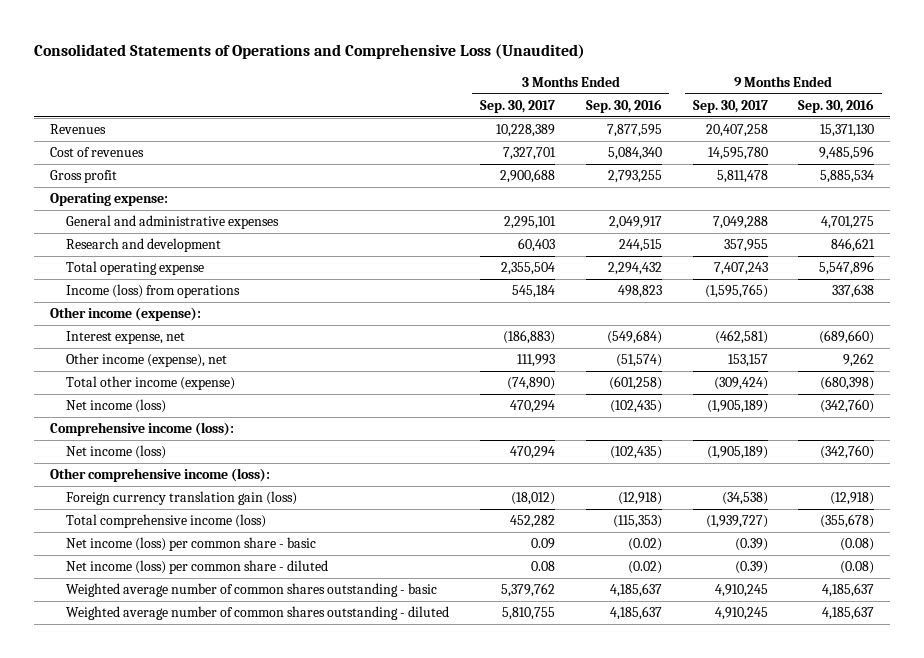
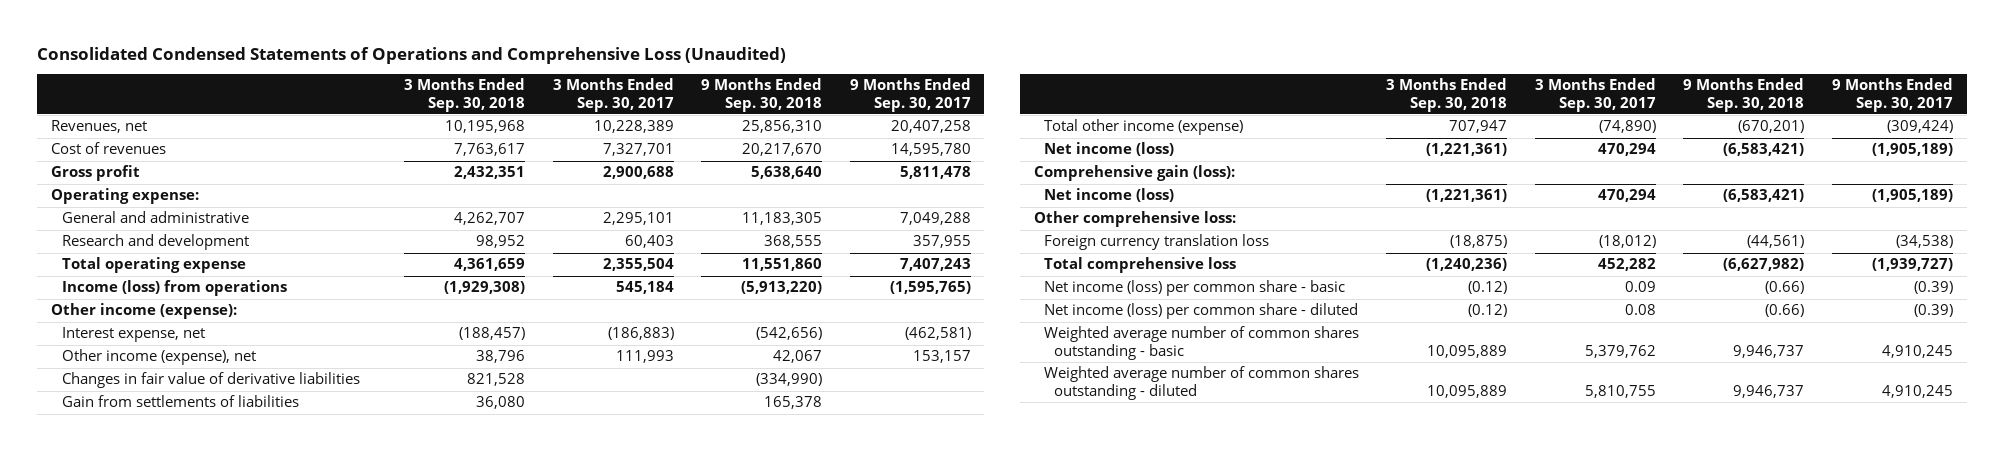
- Consolidated Statements of Operations and Comprehensive Loss (Unaudited)
+ Consolidated Condensed Statements of Operations and Comprehensive Loss (Unaudited)
- | 3 Months Ended Sep. 30, 2017 | 3 Months Ended Sep. 30, 2016 | 9 Months Ended Sep. 30, 2017 | 9 Months Ended Sep. 30, 2016
+ | 3 Months Ended Sep. 30, 2018 | 3 Months Ended Sep. 30, 2017 | 9 Months Ended Sep. 30, 2018 | 9 Months Ended Sep. 30, 2017
- Revenues | 10,228,389 | 7,877,595 | 20,407,258 | 15,371,130
+ Revenues, net | 10,195,968 | 10,228,389 | 25,856,310 | 20,407,258
- General and administrative expenses | 2,295,101 | 2,049,917 | 7,049,288 | 4,701,275
+ General and administrative | 4,262,707 | 2,295,101 | 11,183,305 | 7,049,288
+ Changes in fair value of derivative liabilities | 821,528 | | (334,990) |
+ Gain from settlements of liabilities | 36,080 | | 165,378 |
- Comprehensive income (loss):
+ Comprehensive gain (loss):
- Other comprehensive income (loss):
- Foreign currency translation gain (loss) | (18,012) | (12,918) | (34,538) | (12,918)
- Total comprehensive income (loss) | 452,282 | (115,353) | (1,939,727) | (355,678)
+ Other comprehensive loss:
+ Foreign currency translation loss | (18,875) | (18,012) | (44,561) | (34,538)
+ Total comprehensive loss | (1,240,236) | 452,282 | (6,627,982) | (1,939,727)

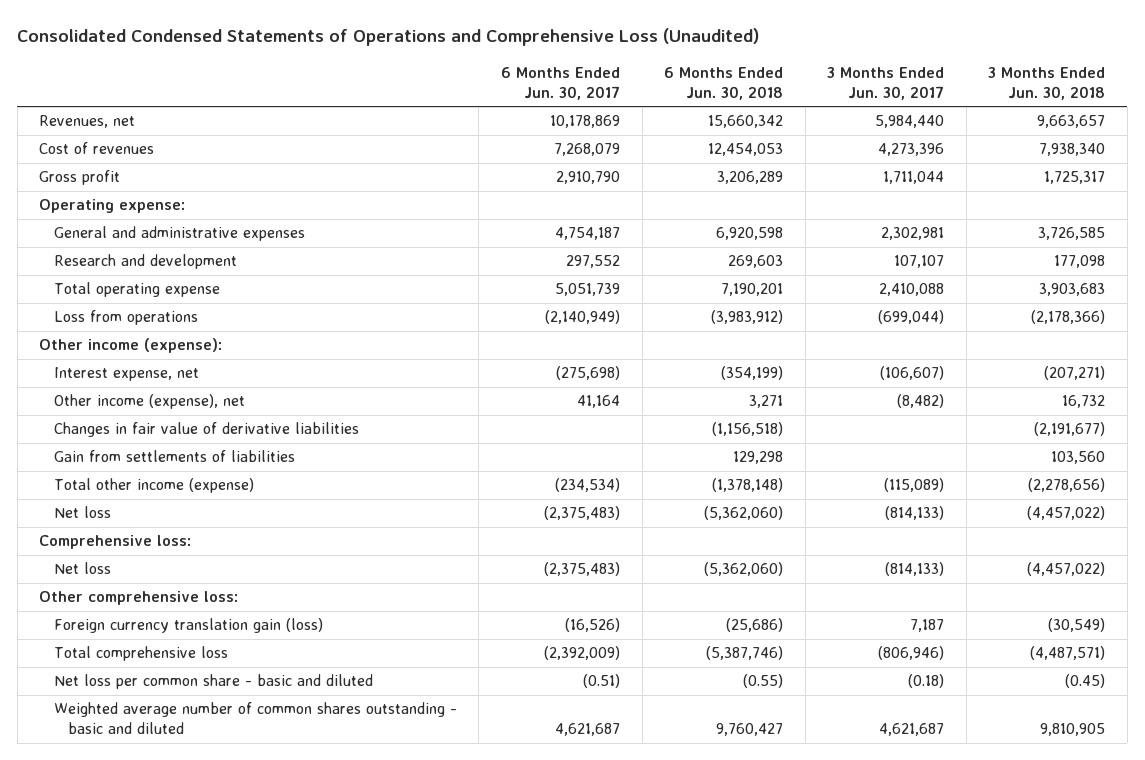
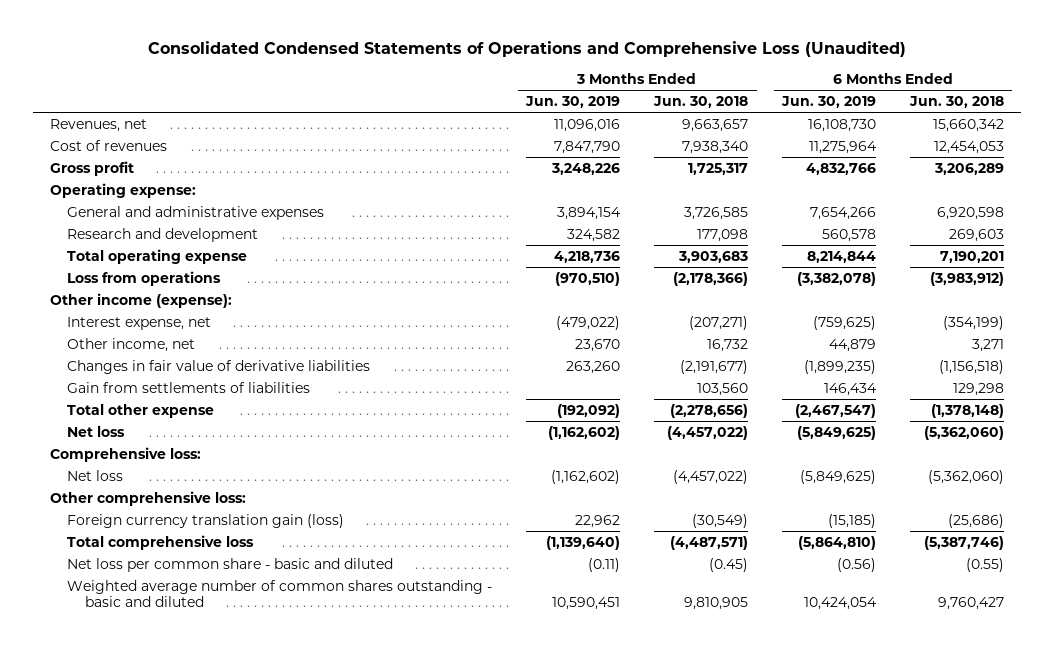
- | 6 Months Ended Jun. 30, 2017 | 6 Months Ended Jun. 30, 2018 | 3 Months Ended Jun. 30, 2017 | 3 Months Ended Jun. 30, 2018
+ | 3 Months Ended Jun. 30, 2019 | 3 Months Ended Jun. 30, 2018 | 6 Months Ended Jun. 30, 2019 | 6 Months Ended Jun. 30, 2018
- Other income (expense), net | 41,164 | 3,271 | (8,482) | 16,732
+ Other income, net | 23,670 | 16,732 | 44,879 | 3,271
- Total other income (expense) | (234,534) | (1,378,148) | (115,089) | (2,278,656)
+ Total other expense | (192,092) | (2,278,656) | (2,467,547) | (1,378,148)

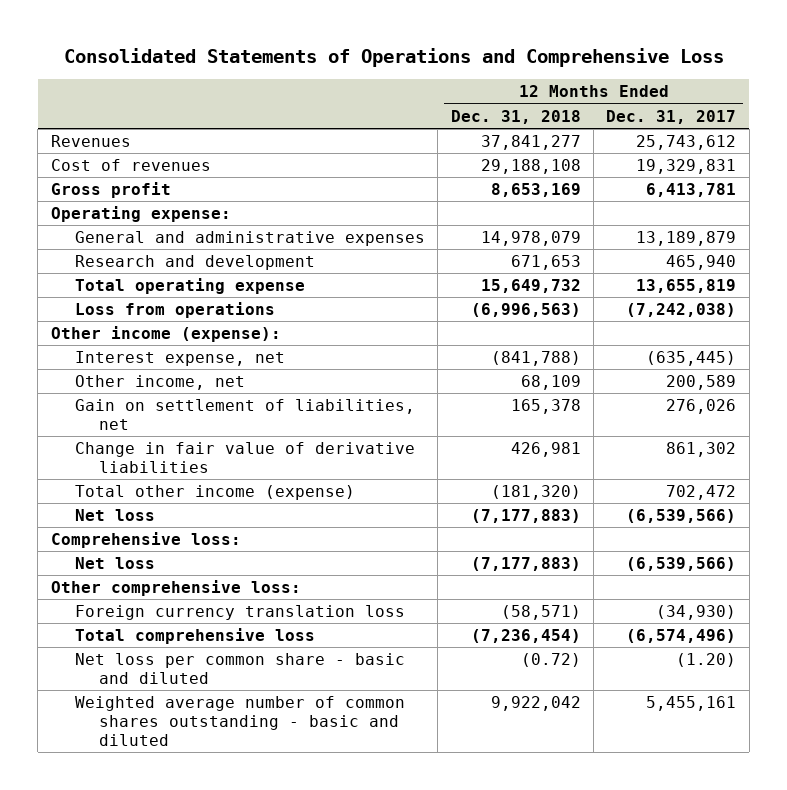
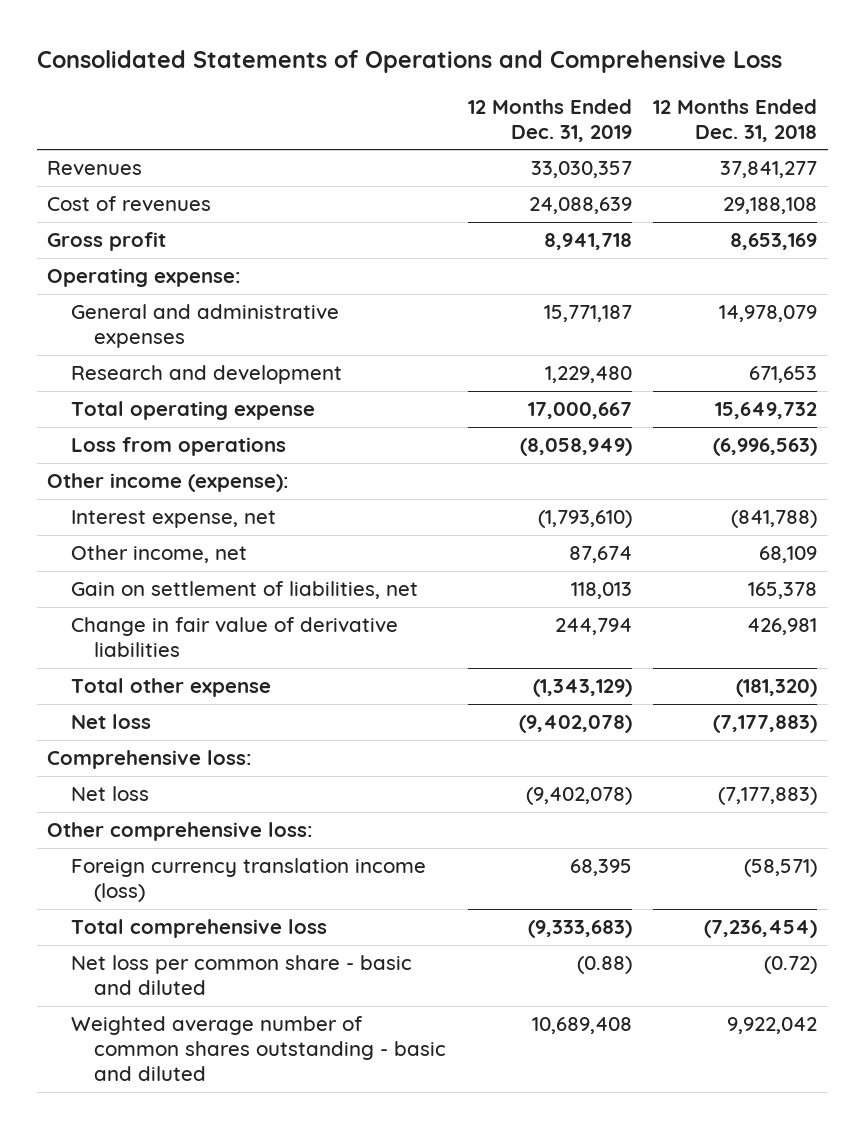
- | 12 Months Ended Dec. 31, 2018 | 12 Months Ended Dec. 31, 2017
+ | 12 Months Ended Dec. 31, 2019 | 12 Months Ended Dec. 31, 2018
- Total other income (expense) | (181,320) | 702,472
+ Total other expense | (1,343,129) | (181,320)
- Foreign currency translation loss | (58,571) | (34,930)
+ Foreign currency translation income (loss) | 68,395 | (58,571)

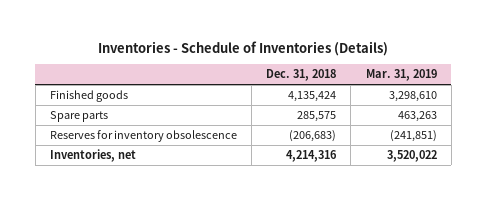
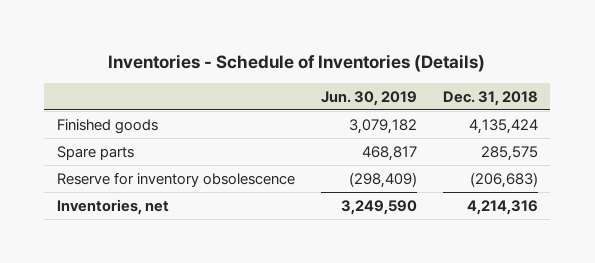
- | Dec. 31, 2018 | Mar. 31, 2019
+ | Jun. 30, 2019 | Dec. 31, 2018
- Reserves for inventory obsolescence | (206,683) | (241,851)
+ Reserve for inventory obsolescence | (298,409) | (206,683)

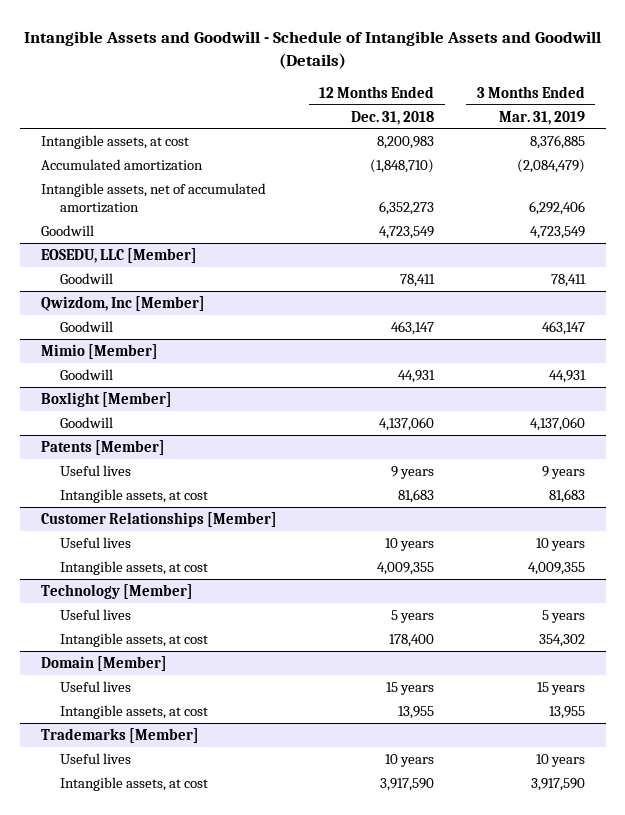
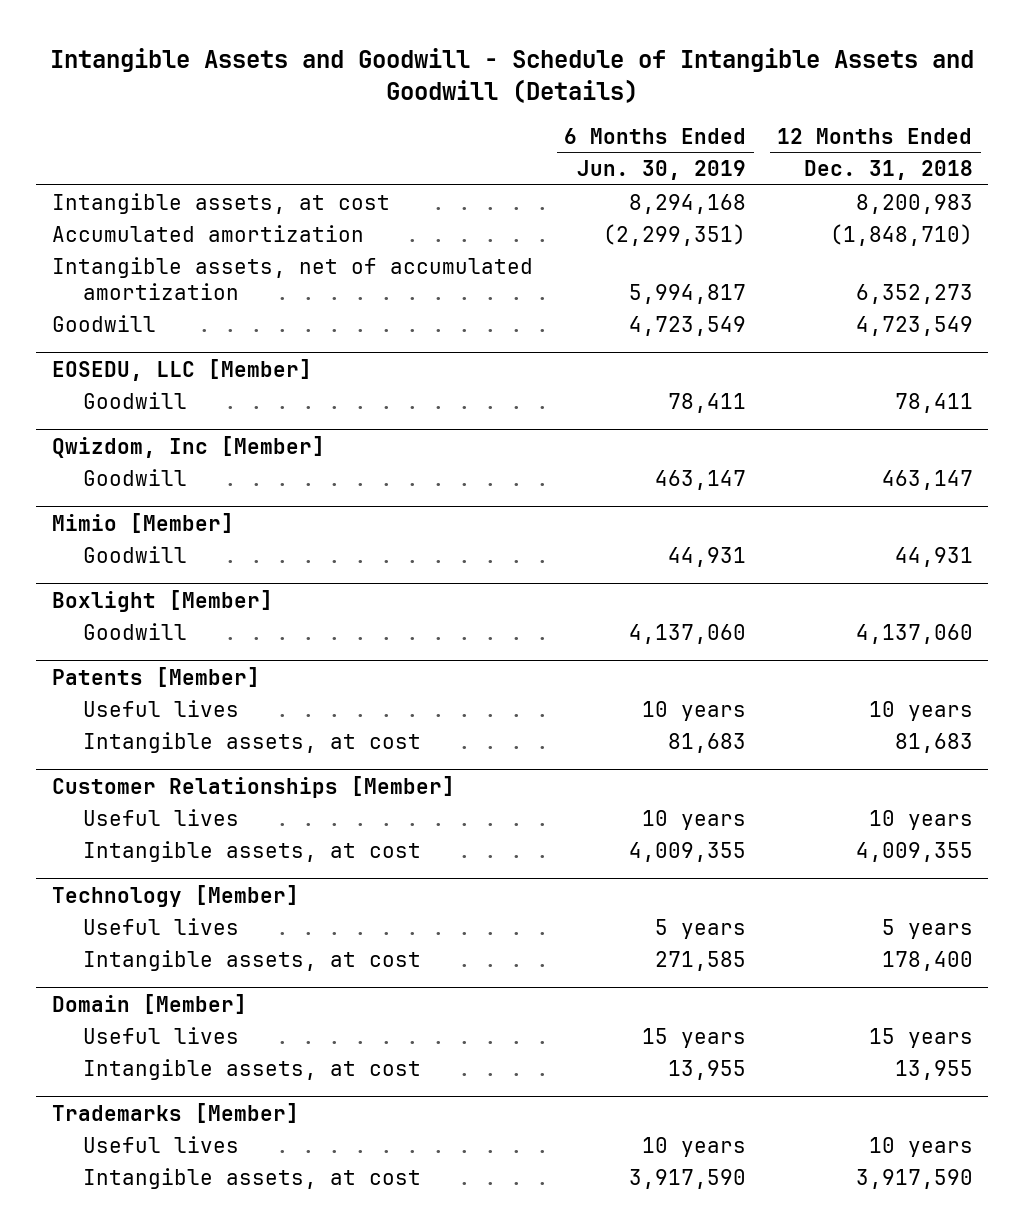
- | 12 Months Ended Dec. 31, 2018 | 3 Months Ended Mar. 31, 2019
+ | 6 Months Ended Jun. 30, 2019 | 12 Months Ended Dec. 31, 2018
@ Patents [Member]
- Useful lives | 9 years | 9 years
+ Useful lives | 10 years | 10 years

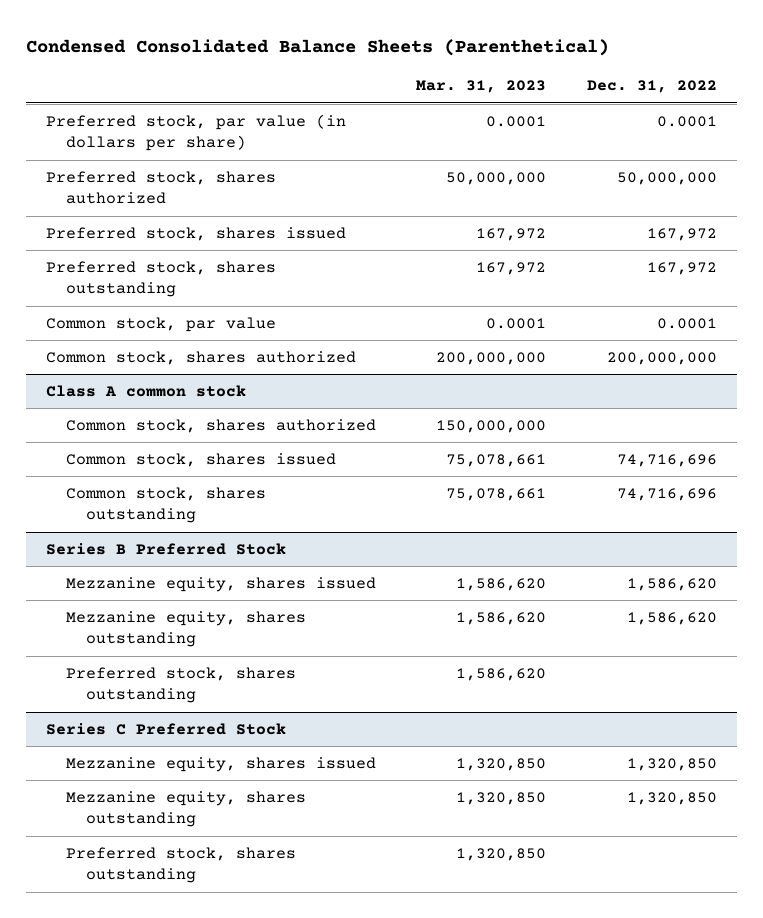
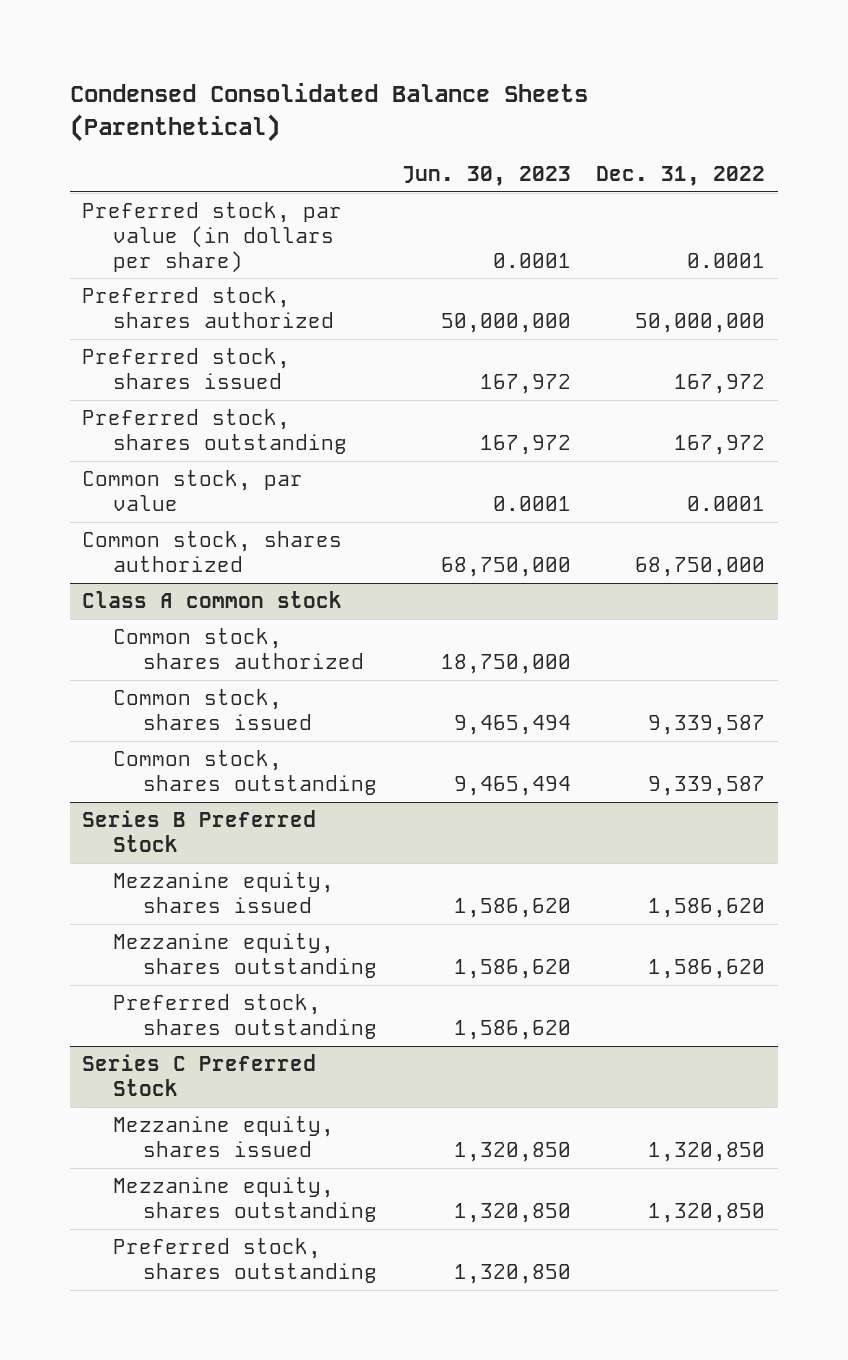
- | Mar. 31, 2023 | Dec. 31, 2022
+ | Jun. 30, 2023 | Dec. 31, 2022
- Common stock, shares authorized | 200,000,000 | 200,000,000
+ Common stock, shares authorized | 68,750,000 | 68,750,000
@ Class A common stock
- Common stock, shares issued | 75,078,661 | 74,716,696
- Common stock, shares outstanding | 75,078,661 | 74,716,696
+ Common stock, shares issued | 9,465,494 | 9,339,587
+ Common stock, shares outstanding | 9,465,494 | 9,339,587

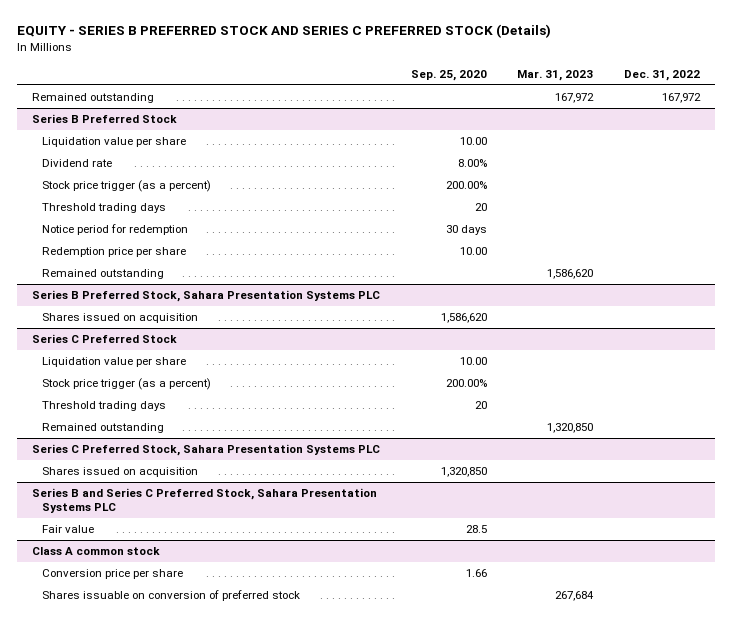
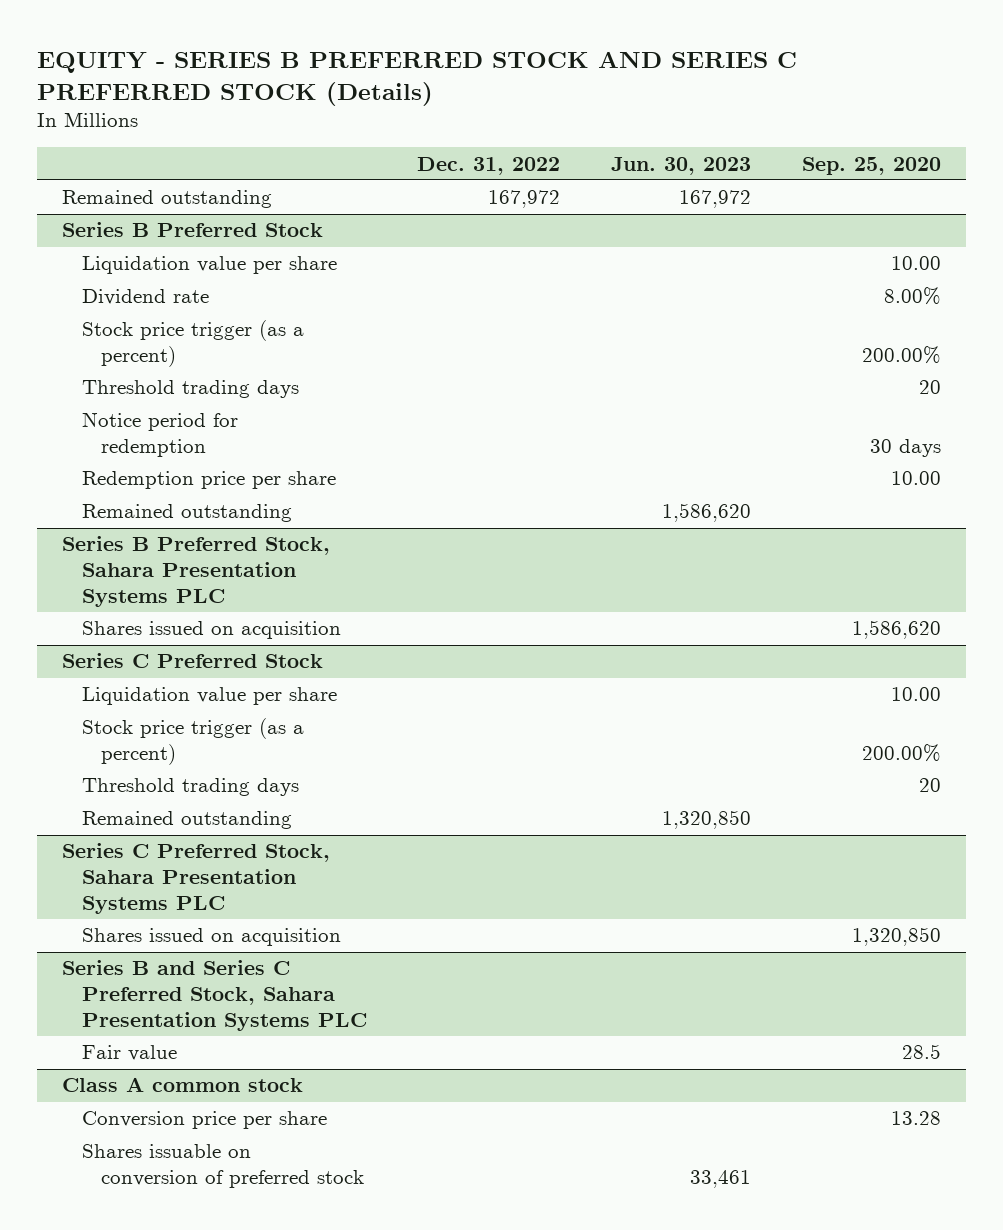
- | Sep. 25, 2020 | Mar. 31, 2023 | Dec. 31, 2022
+ | Dec. 31, 2022 | Jun. 30, 2023 | Sep. 25, 2020
@ Class A common stock
- Conversion price per share | 1.66 | |
+ Conversion price per share | | | 13.28

